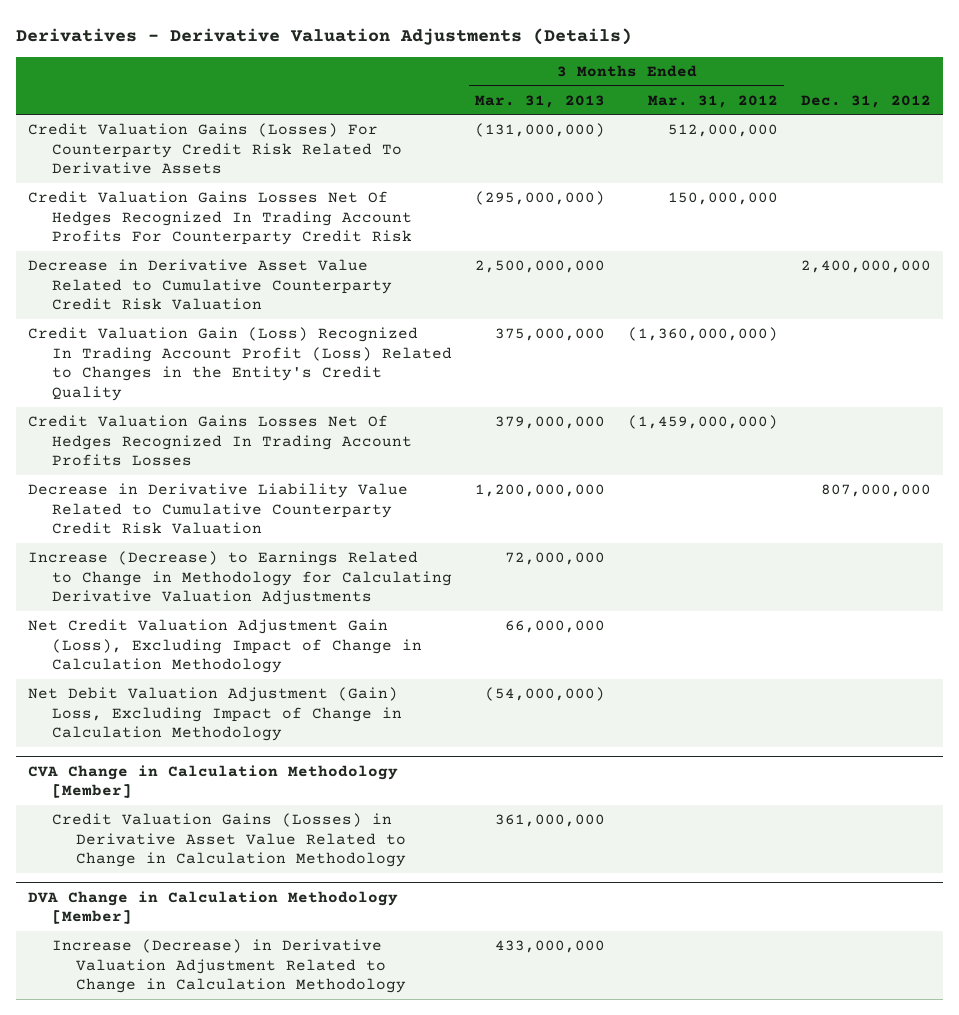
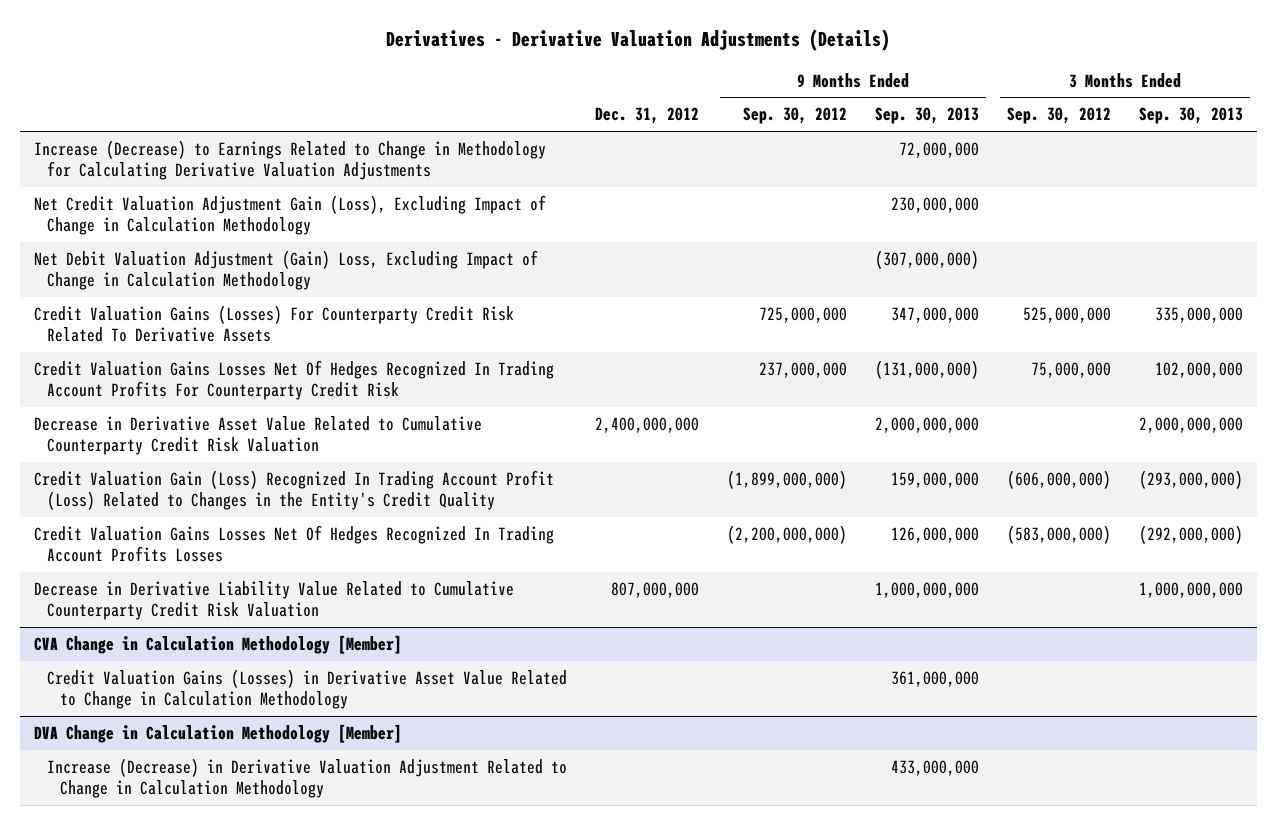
- | 3 Months Ended Mar. 31, 2013 | 3 Months Ended Mar. 31, 2012 | Dec. 31, 2012
+ | Dec. 31, 2012 | 9 Months Ended Sep. 30, 2012 | 9 Months Ended Sep. 30, 2013 | 3 Months Ended Sep. 30, 2012 | 3 Months Ended Sep. 30, 2013
moved up: Increase (Decrease) to Earnings Related to Change in Methodology for Calculating Derivative Valuation Adjustments | | | 72,000,000 | |
moved up: Net Credit Valuation Adjustment Gain (Loss), Excluding Impact of Change in Calculation Methodology | | | 230,000,000 | |
moved up: Net Debit Valuation Adjustment (Gain) Loss, Excluding Impact of Change in Calculation Methodology | | | (307,000,000) | |

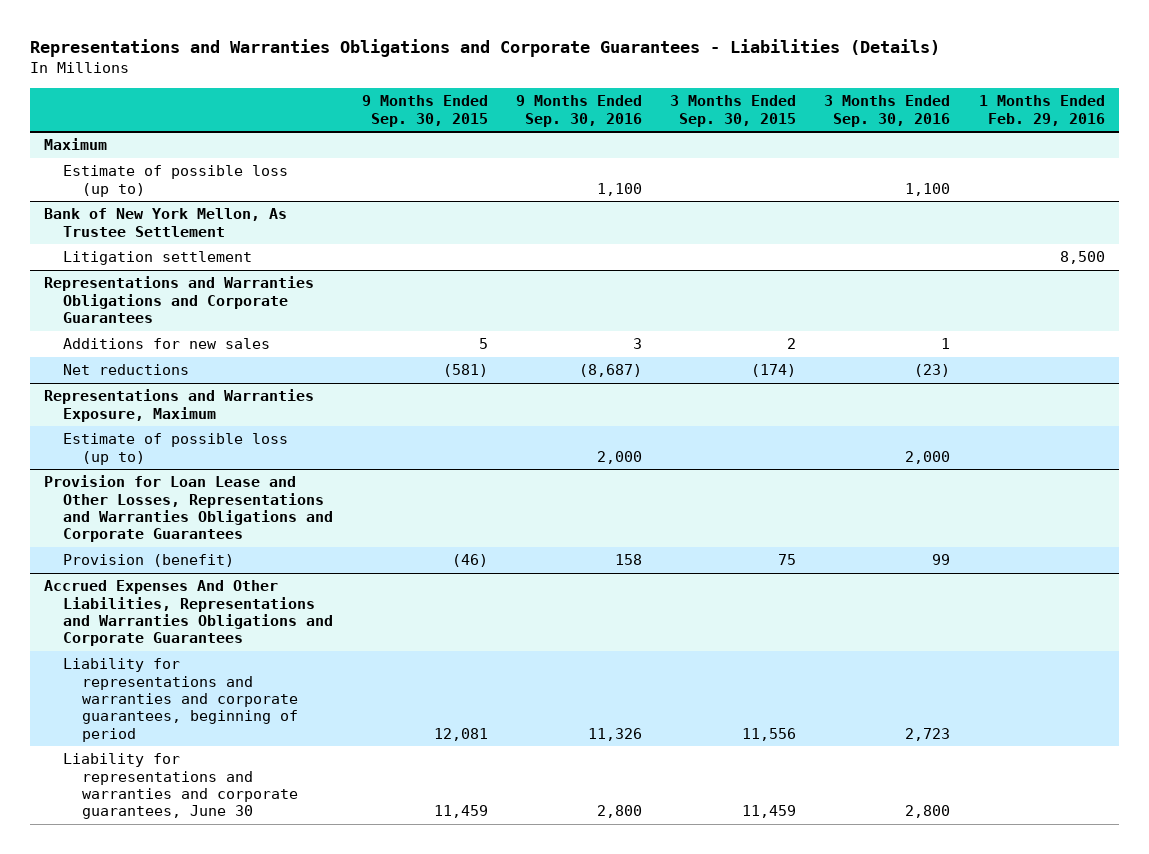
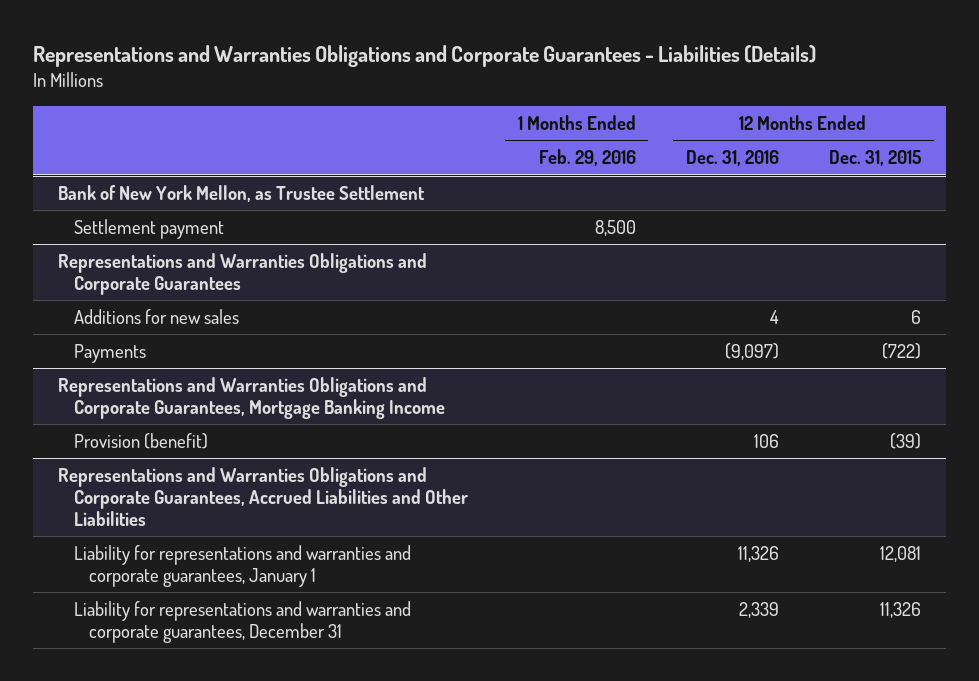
- | 9 Months Ended Sep. 30, 2015 | 9 Months Ended Sep. 30, 2016 | 3 Months Ended Sep. 30, 2015 | 3 Months Ended Sep. 30, 2016 | 1 Months Ended Feb. 29, 2016
+ | 1 Months Ended Feb. 29, 2016 | 12 Months Ended Dec. 31, 2016 | 12 Months Ended Dec. 31, 2015
- Maximum
- Estimate of possible loss (up to) | | 1,100 | | 1,100 |
- Bank of New York Mellon, As Trustee Settlement
- Litigation settlement | | | | | 8,500
+ Bank of New York Mellon, as Trustee Settlement
+ Settlement payment | 8,500 | |
@ Representations and Warranties Obligations and Corporate Guarantees
- Net reductions | (581) | (8,687) | (174) | (23) |
- Representations and Warranties Exposure, Maximum
- Estimate of possible loss (up to) | | 2,000 | | 2,000 |
- Provision for Loan Lease and Other Losses, Representations and Warranties Obligations and Corporate Guarantees
- Provision (benefit) | (46) | 158 | 75 | 99 |
- Accrued Expenses And Other Liabilities, Representations and Warranties Obligations and Corporate Guarantees
- Liability for representations and warranties and corporate guarantees, beginning of period | 12,081 | 11,326 | 11,556 | 2,723 |
- Liability for representations and warranties and corporate guarantees, June 30 | 11,459 | 2,800 | 11,459 | 2,800 |
@ Representations and Warranties Obligations and Corporate Guarantees
+ Payments | | (9,097) | (722)
+ Representations and Warranties Obligations and Corporate Guarantees, Mortgage Banking Income
+ Provision (benefit) | | 106 | (39)
+ Representations and Warranties Obligations and Corporate Guarantees, Accrued Liabilities and Other Liabilities
+ Liability for representations and warranties and corporate guarantees, January 1 | | 11,326 | 12,081
+ Liability for representations and warranties and corporate guarantees, December 31 | | 2,339 | 11,326

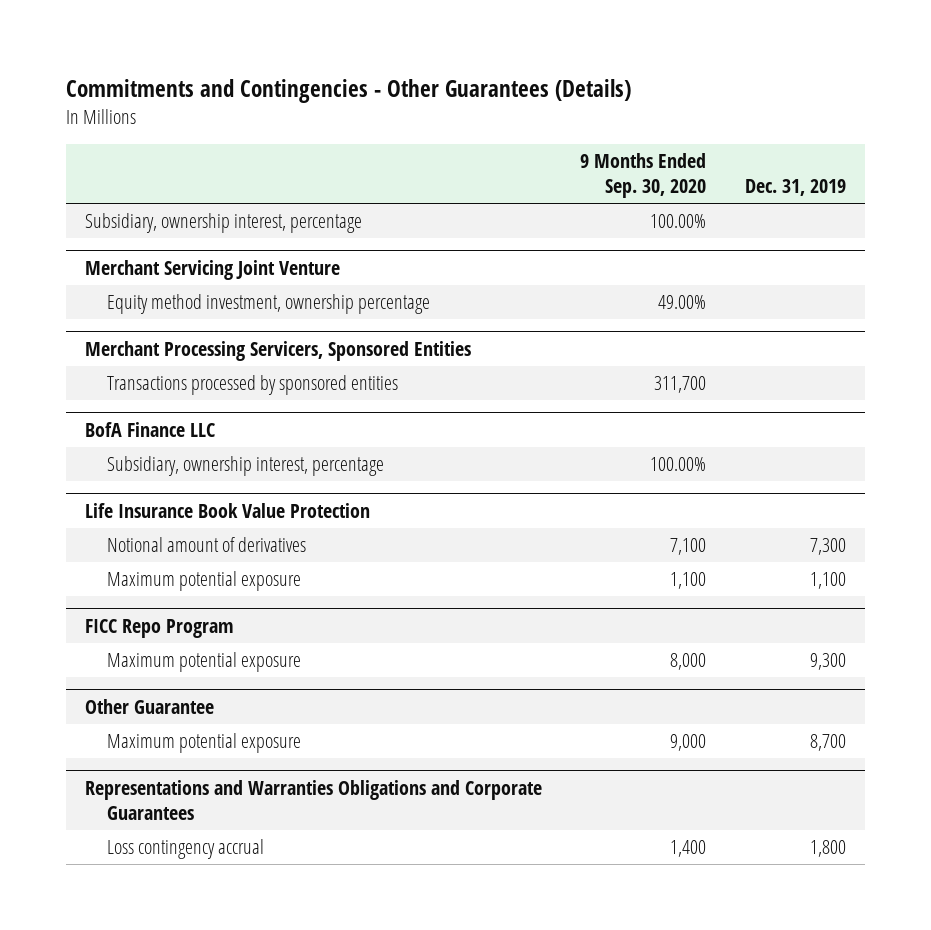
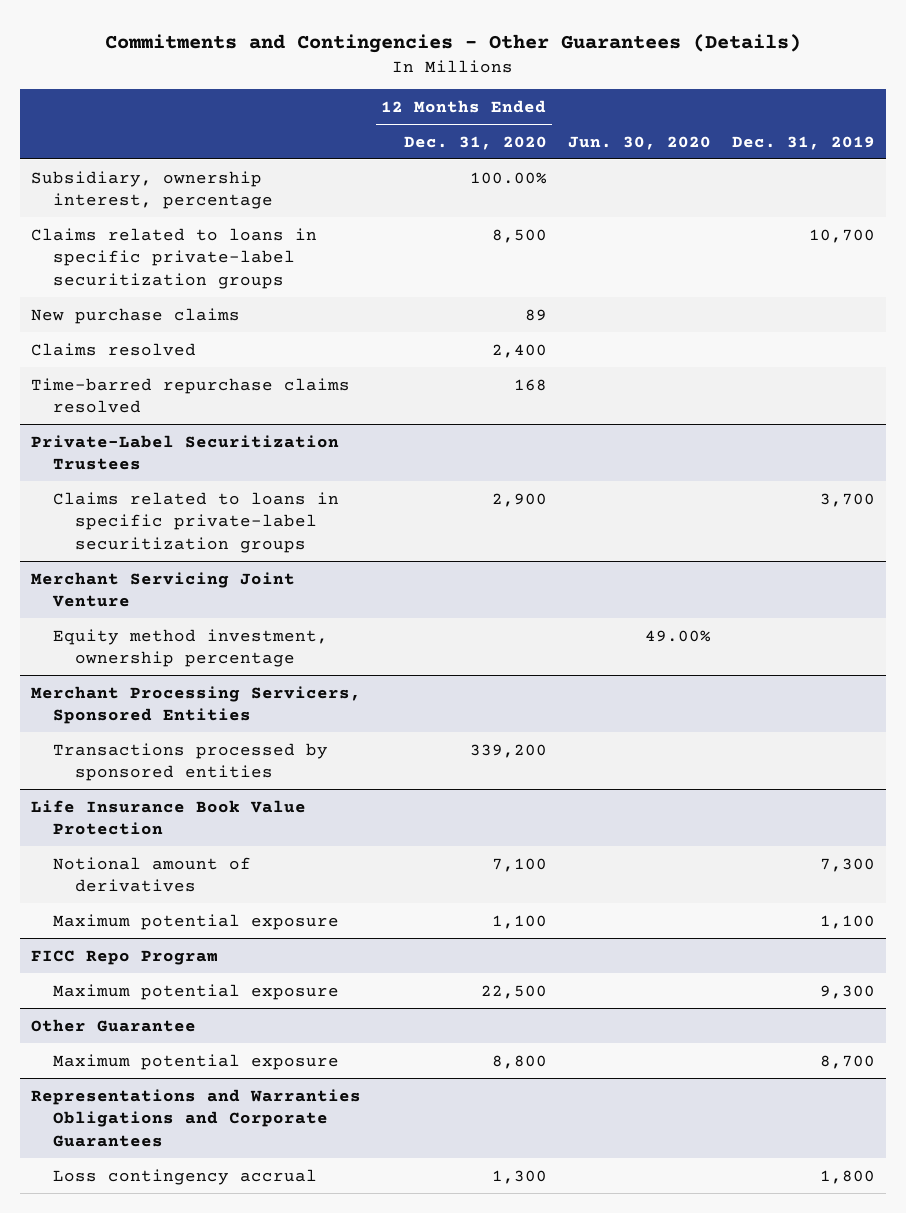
- | 9 Months Ended Sep. 30, 2020 | Dec. 31, 2019
+ | 12 Months Ended Dec. 31, 2020 | Jun. 30, 2020 | Dec. 31, 2019
+ Claims related to loans in specific private-label securitization groups | 8,500 | | 10,700
+ New purchase claims | 89 | |
+ Claims resolved | 2,400 | |
+ Time-barred repurchase claims resolved | 168 | |
+ Private-Label Securitization Trustees
+ Claims related to loans in specific private-label securitization groups | 2,900 | | 3,700
- BofA Finance LLC
- Subsidiary, ownership interest, percentage | 100.00% |

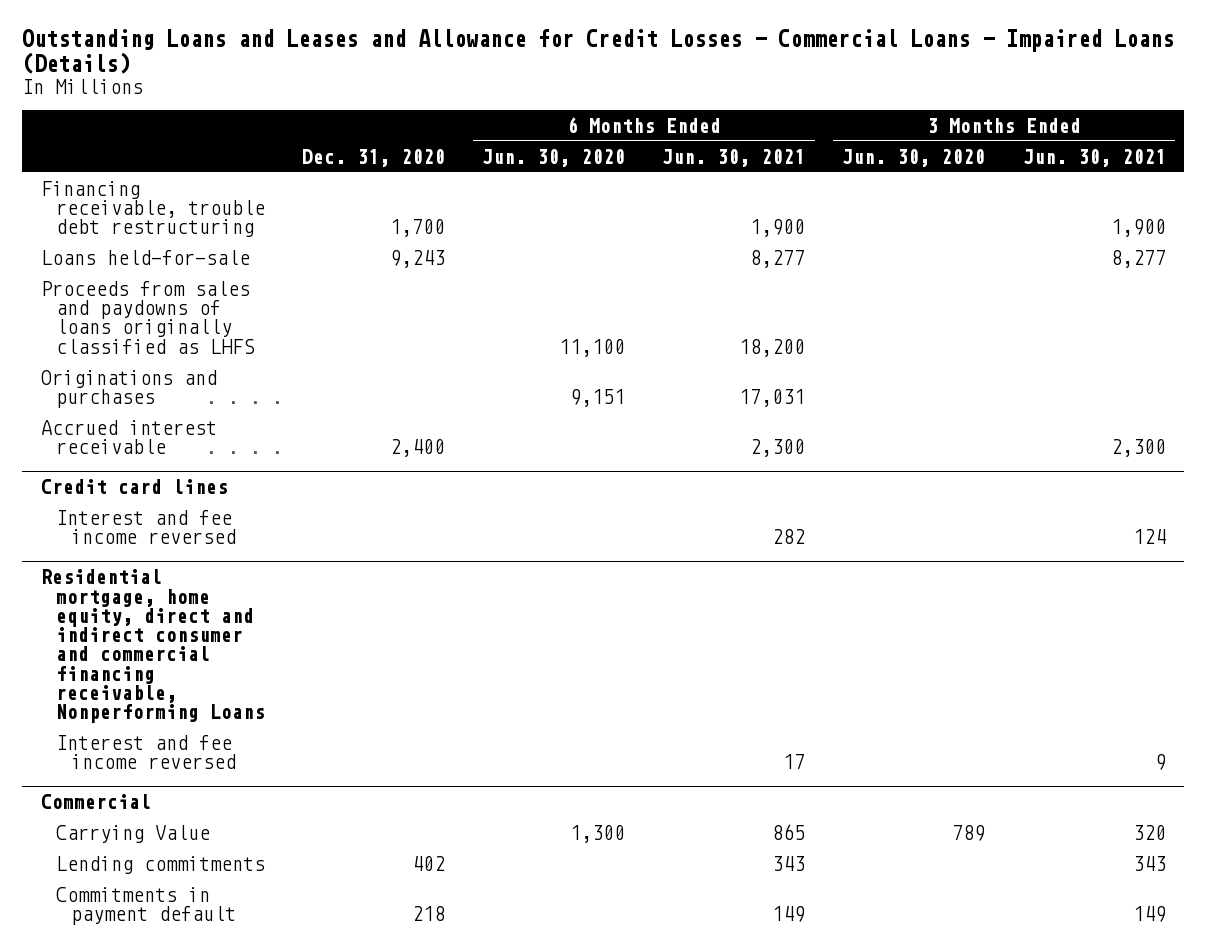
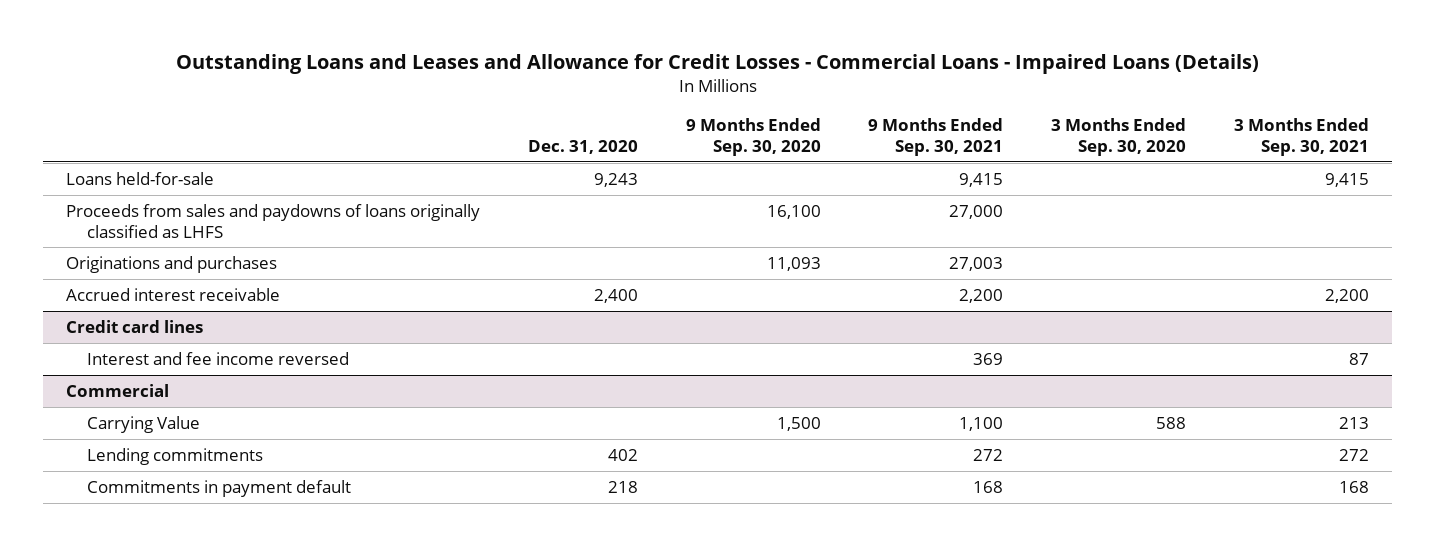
- | Dec. 31, 2020 | 6 Months Ended Jun. 30, 2020 | 6 Months Ended Jun. 30, 2021 | 3 Months Ended Jun. 30, 2020 | 3 Months Ended Jun. 30, 2021
+ | Dec. 31, 2020 | 9 Months Ended Sep. 30, 2020 | 9 Months Ended Sep. 30, 2021 | 3 Months Ended Sep. 30, 2020 | 3 Months Ended Sep. 30, 2021
- Financing receivable, trouble debt restructuring | 1,700 | | 1,900 | | 1,900
- Residential mortgage, home equity, direct and indirect consumer and commercial financing receivable, Nonperforming Loans
- Interest and fee income reversed | | | 17 | | 9

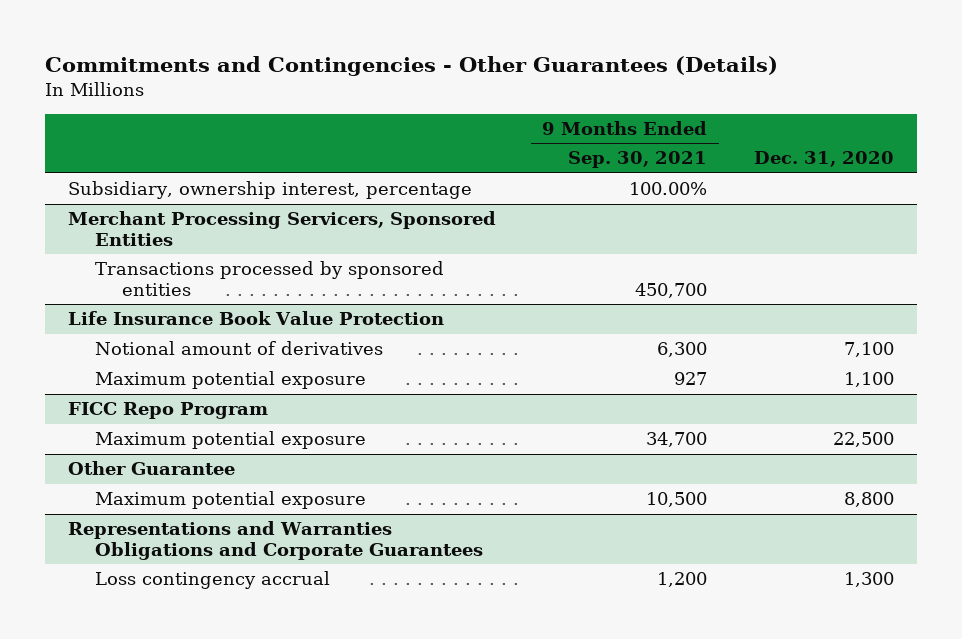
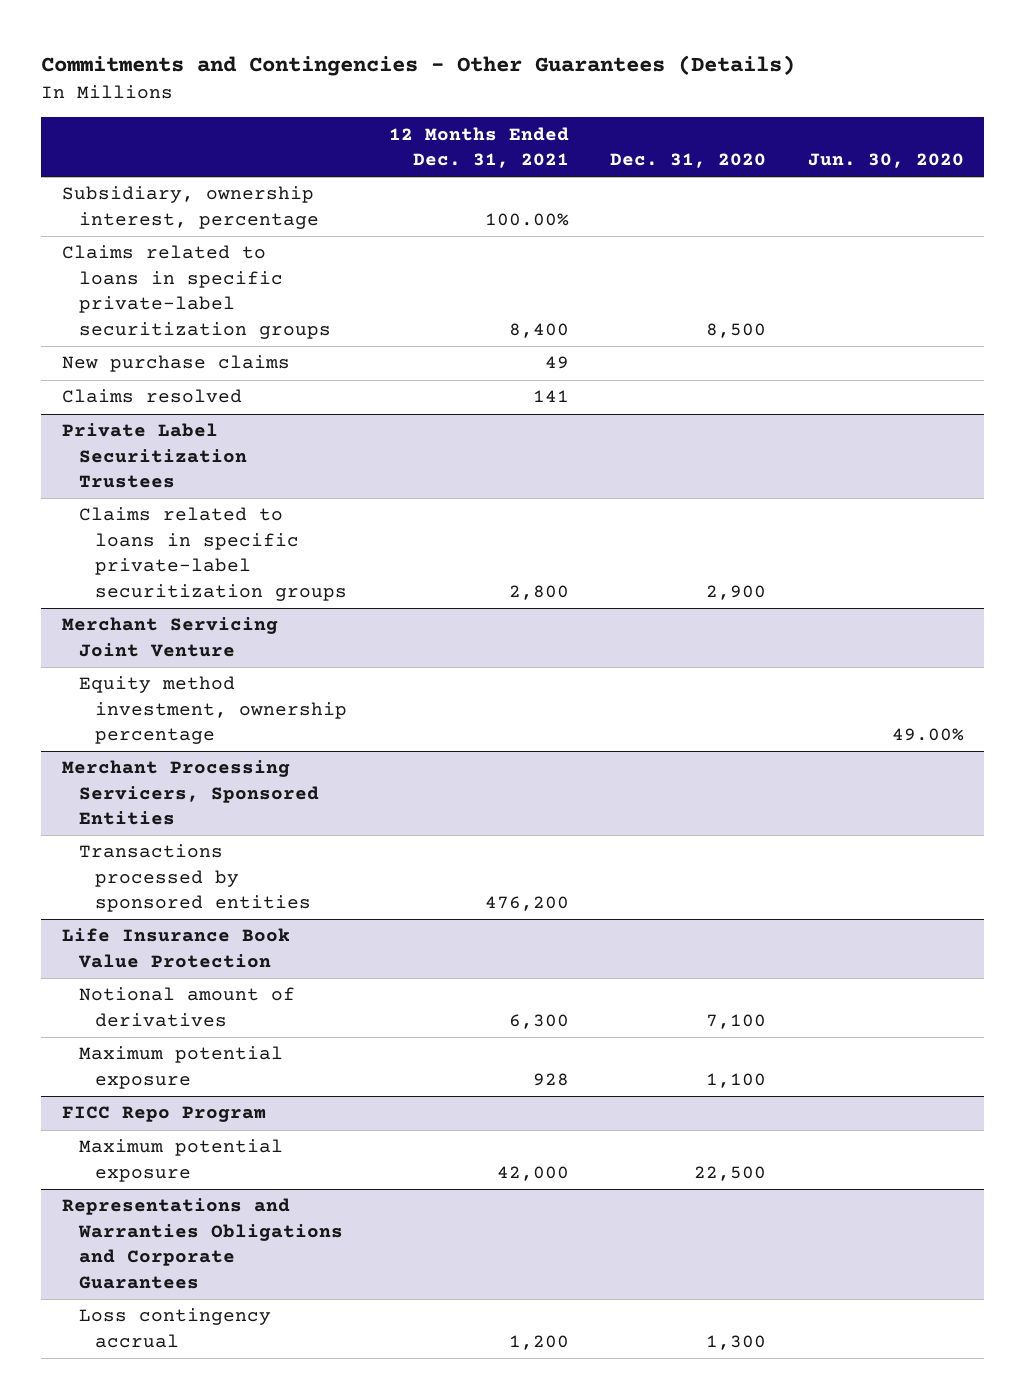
- | 9 Months Ended Sep. 30, 2021 | Dec. 31, 2020
+ | 12 Months Ended Dec. 31, 2021 | Dec. 31, 2020 | Jun. 30, 2020
+ Claims related to loans in specific private-label securitization groups | 8,400 | 8,500 |
+ New purchase claims | 49 | |
+ Claims resolved | 141 | |
+ Private Label Securitization Trustees
+ Claims related to loans in specific private-label securitization groups | 2,800 | 2,900 |
+ Merchant Servicing Joint Venture
+ Equity method investment, ownership percentage | | | 49.00%
- Other Guarantee
- Maximum potential exposure | 10,500 | 8,800

